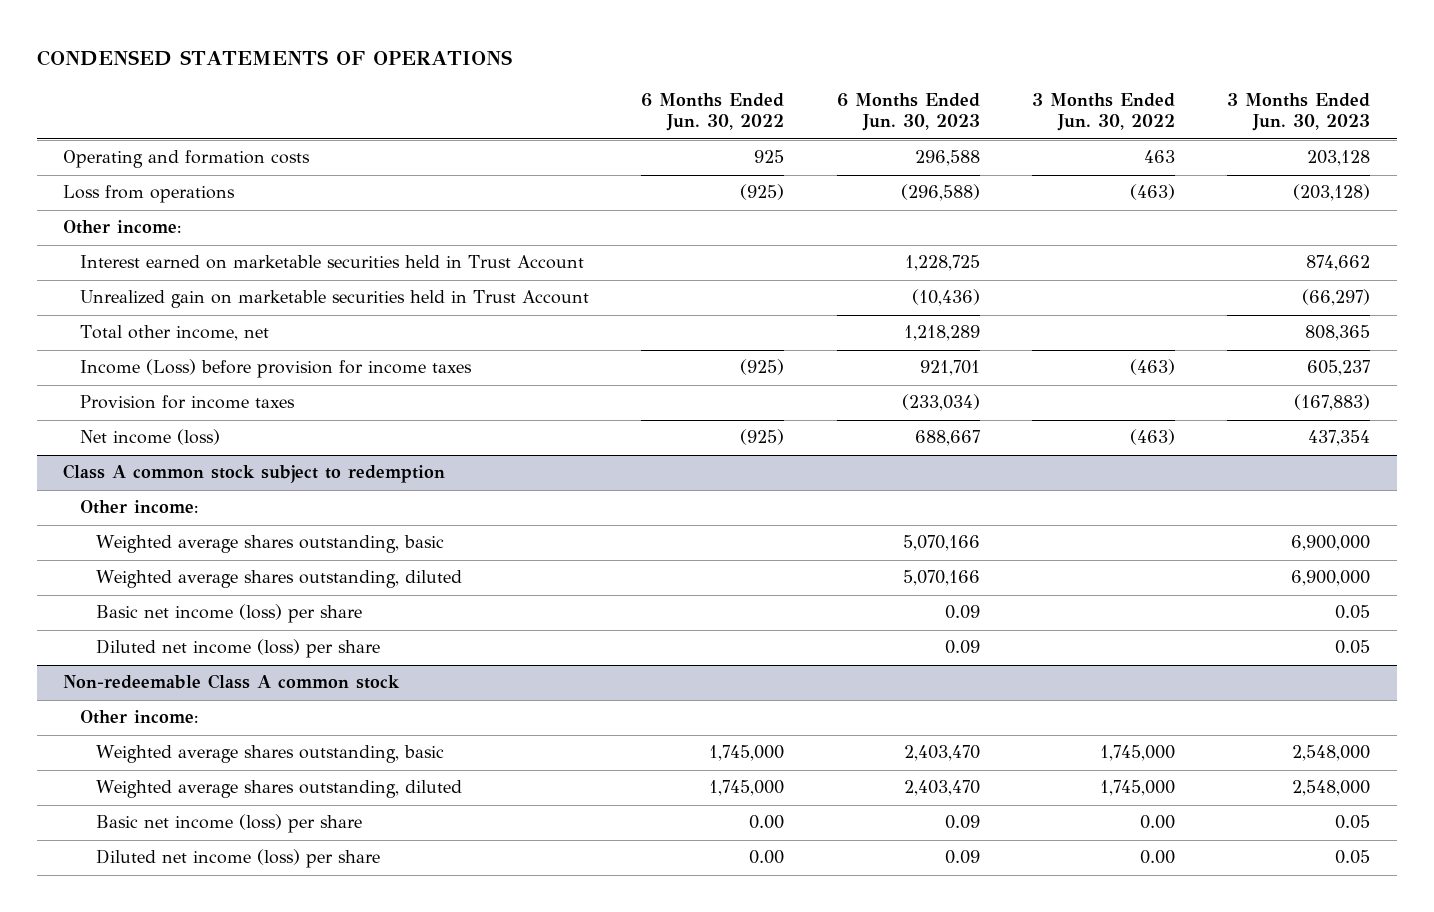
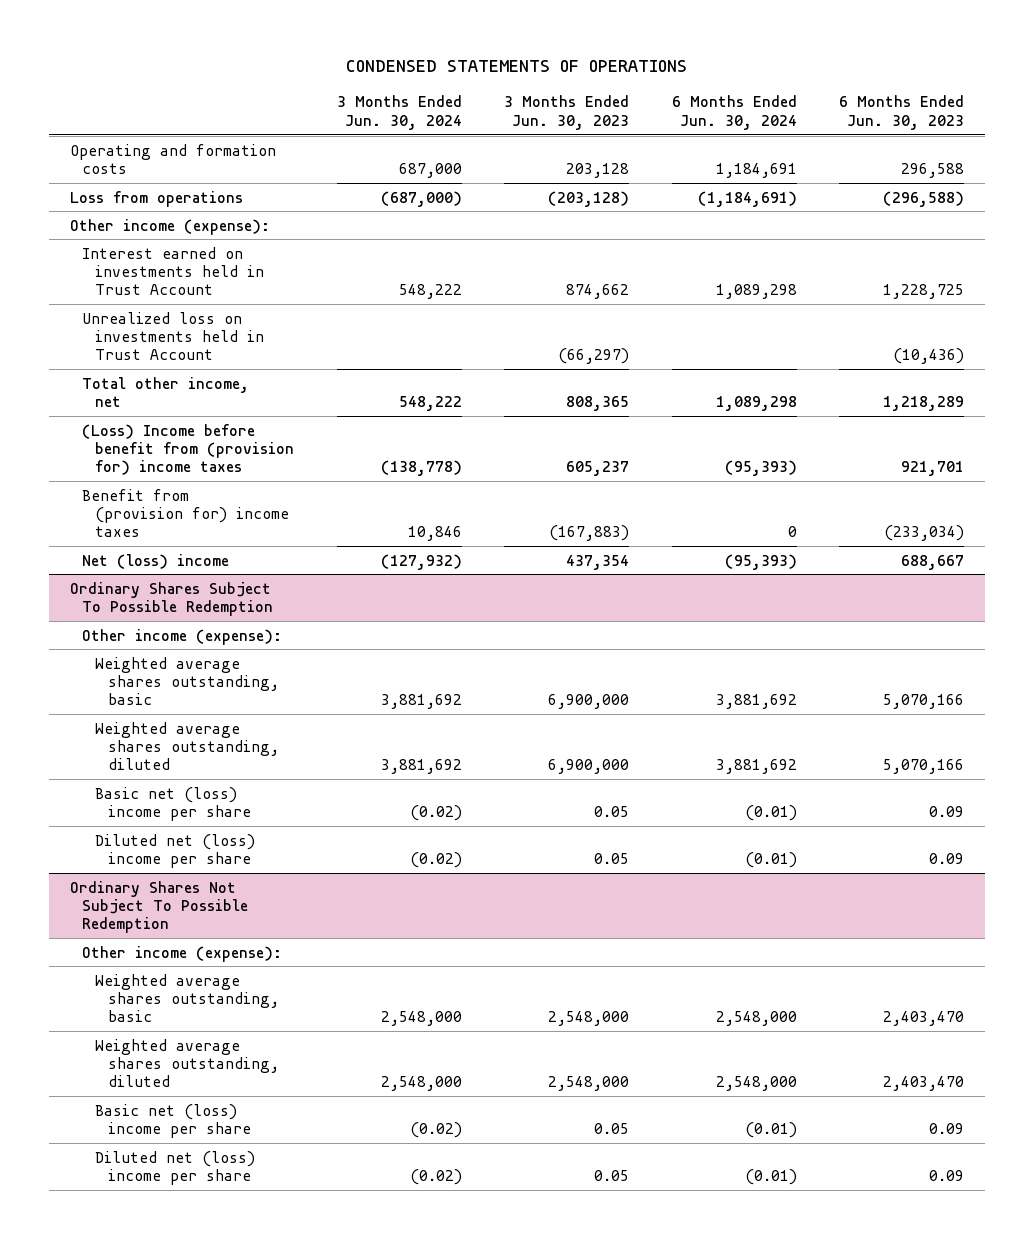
- | 6 Months Ended Jun. 30, 2022 | 6 Months Ended Jun. 30, 2023 | 3 Months Ended Jun. 30, 2022 | 3 Months Ended Jun. 30, 2023
+ | 3 Months Ended Jun. 30, 2024 | 3 Months Ended Jun. 30, 2023 | 6 Months Ended Jun. 30, 2024 | 6 Months Ended Jun. 30, 2023
- Other income:
- Interest earned on marketable securities held in Trust Account | | 1,228,725 | | 874,662
- Unrealized gain on marketable securities held in Trust Account | | (10,436) | | (66,297)
+ Other income (expense):
+ Interest earned on investments held in Trust Account | 548,222 | 874,662 | 1,089,298 | 1,228,725
+ Unrealized loss on investments held in Trust Account | | (66,297) | | (10,436)
- Income (Loss) before provision for income taxes | (925) | 921,701 | (463) | 605,237
- Provision for income taxes | | (233,034) | | (167,883)
- Net income (loss) | (925) | 688,667 | (463) | 437,354
- Class A common stock subject to redemption
- Other income:
+ (Loss) Income before benefit from (provision for) income taxes | (138,778) | 605,237 | (95,393) | 921,701
+ Benefit from (provision for) income taxes | 10,846 | (167,883) | 0 | (233,034)
+ Net (loss) income | (127,932) | 437,354 | (95,393) | 688,667
+ Ordinary Shares Subject To Possible Redemption
+ Other income (expense):
- Basic net income (loss) per share | | 0.09 | | 0.05
- Diluted net income (loss) per share | | 0.09 | | 0.05
- Non-redeemable Class A common stock
- Other income:
+ Basic net (loss) income per share | (0.02) | 0.05 | (0.01) | 0.09
+ Diluted net (loss) income per share | (0.02) | 0.05 | (0.01) | 0.09
+ Ordinary Shares Not Subject To Possible Redemption
+ Other income (expense):
- Basic net income (loss) per share | 0.00 | 0.09 | 0.00 | 0.05
- Diluted net income (loss) per share | 0.00 | 0.09 | 0.00 | 0.05
+ Basic net (loss) income per share | (0.02) | 0.05 | (0.01) | 0.09
+ Diluted net (loss) income per share | (0.02) | 0.05 | (0.01) | 0.09

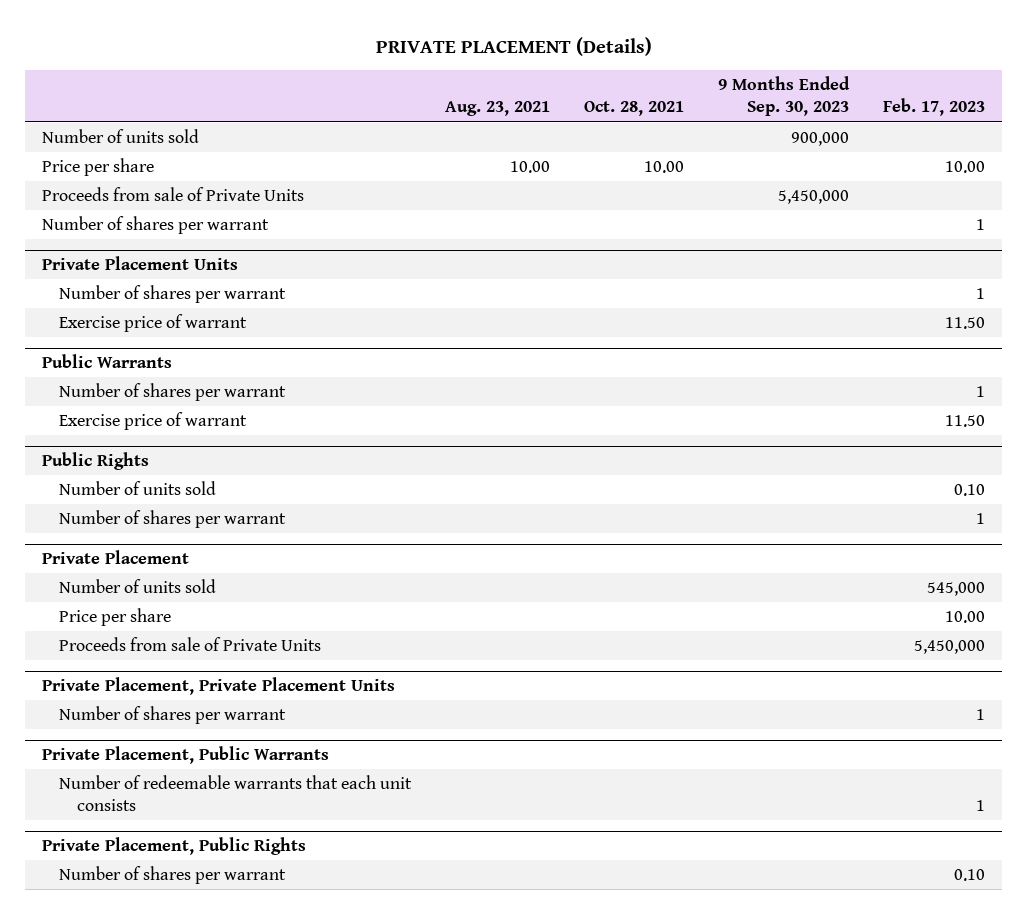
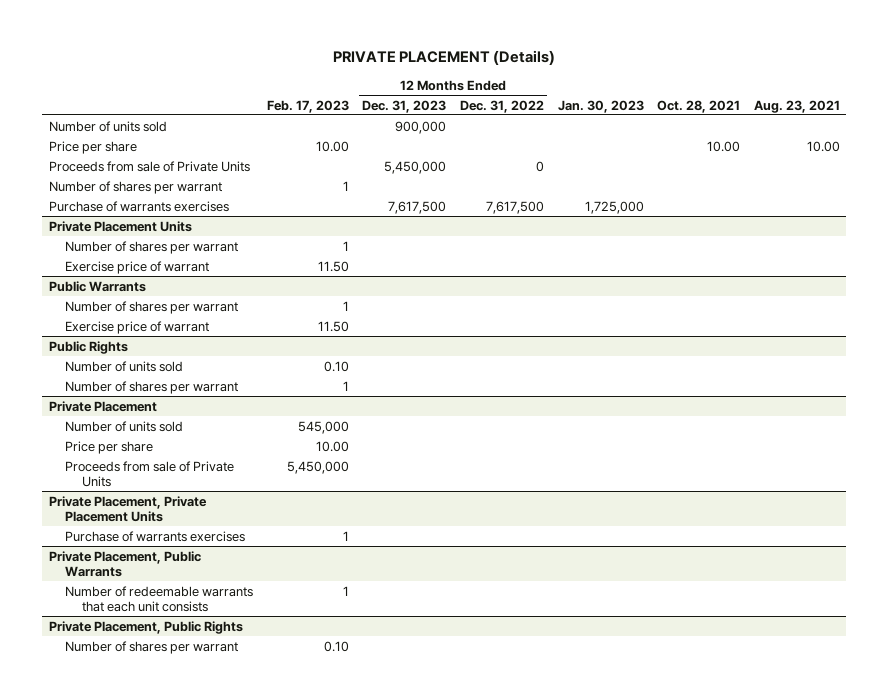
- | Aug. 23, 2021 | Oct. 28, 2021 | 9 Months Ended Sep. 30, 2023 | Feb. 17, 2023
+ | Feb. 17, 2023 | 12 Months Ended Dec. 31, 2023 | 12 Months Ended Dec. 31, 2022 | Jan. 30, 2023 | Oct. 28, 2021 | Aug. 23, 2021
+ Purchase of warrants exercises | | 7,617,500 | 7,617,500 | 1,725,000 | |
@ Private Placement, Private Placement Units
- Number of shares per warrant | | | | 1
+ Purchase of warrants exercises | 1 | | | | |

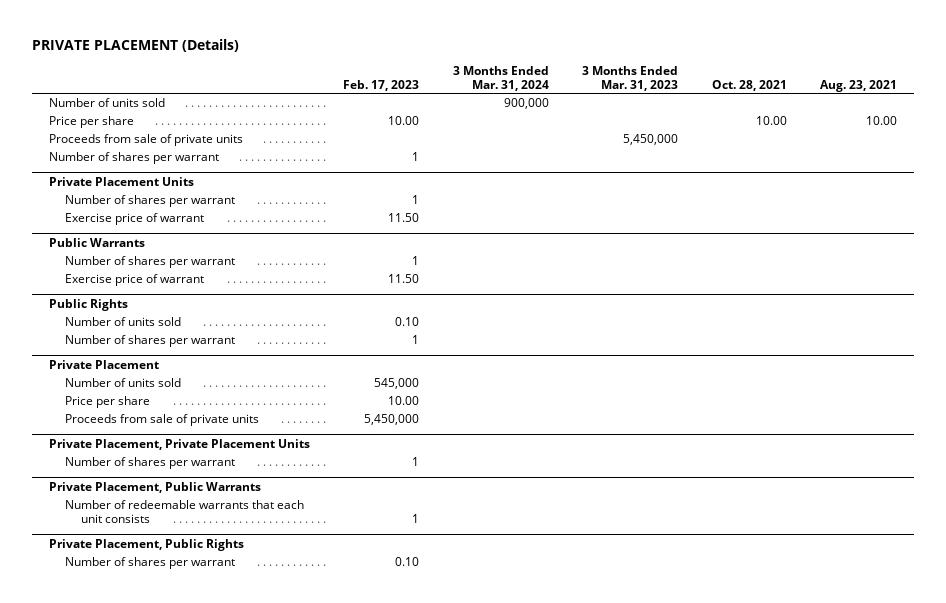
- | Feb. 17, 2023 | 12 Months Ended Dec. 31, 2023 | 12 Months Ended Dec. 31, 2022 | Jan. 30, 2023 | Oct. 28, 2021 | Aug. 23, 2021
+ | Feb. 17, 2023 | 3 Months Ended Mar. 31, 2024 | 3 Months Ended Mar. 31, 2023 | Oct. 28, 2021 | Aug. 23, 2021
- Proceeds from sale of Private Units | | 5,450,000 | 0 | | |
+ Proceeds from sale of private units | | | 5,450,000 | |
- Purchase of warrants exercises | | 7,617,500 | 7,617,500 | 1,725,000 | |
@ Private Placement
- Proceeds from sale of Private Units | 5,450,000 | | | | |
+ Proceeds from sale of private units | 5,450,000 | | | |
@ Private Placement, Private Placement Units
- Purchase of warrants exercises | 1 | | | | |
+ Number of shares per warrant | 1 | | | |

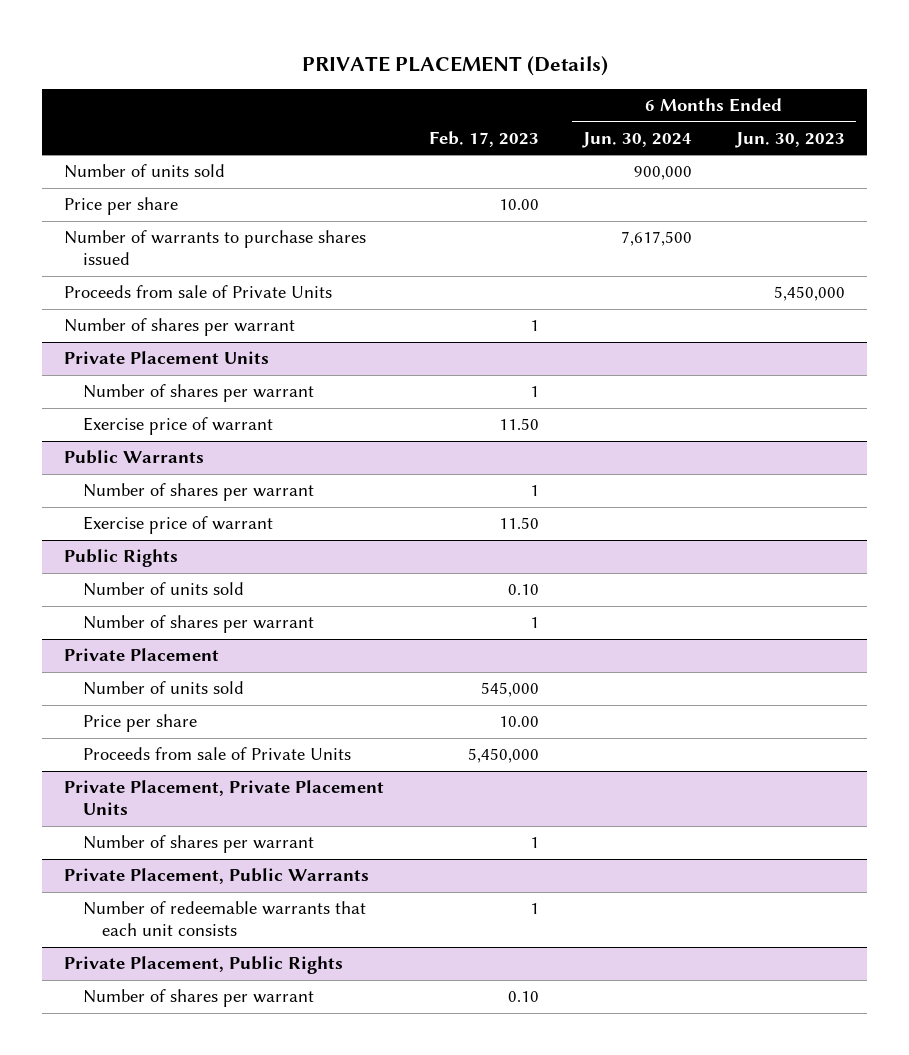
- | Feb. 17, 2023 | 3 Months Ended Mar. 31, 2024 | 3 Months Ended Mar. 31, 2023 | Oct. 28, 2021 | Aug. 23, 2021
+ | Feb. 17, 2023 | 6 Months Ended Jun. 30, 2024 | 6 Months Ended Jun. 30, 2023
- Proceeds from sale of private units | | | 5,450,000 | |
+ Number of warrants to purchase shares issued | | 7,617,500 |
+ Proceeds from sale of Private Units | | | 5,450,000
@ Private Placement
- Proceeds from sale of private units | 5,450,000 | | | |
+ Proceeds from sale of Private Units | 5,450,000 | |

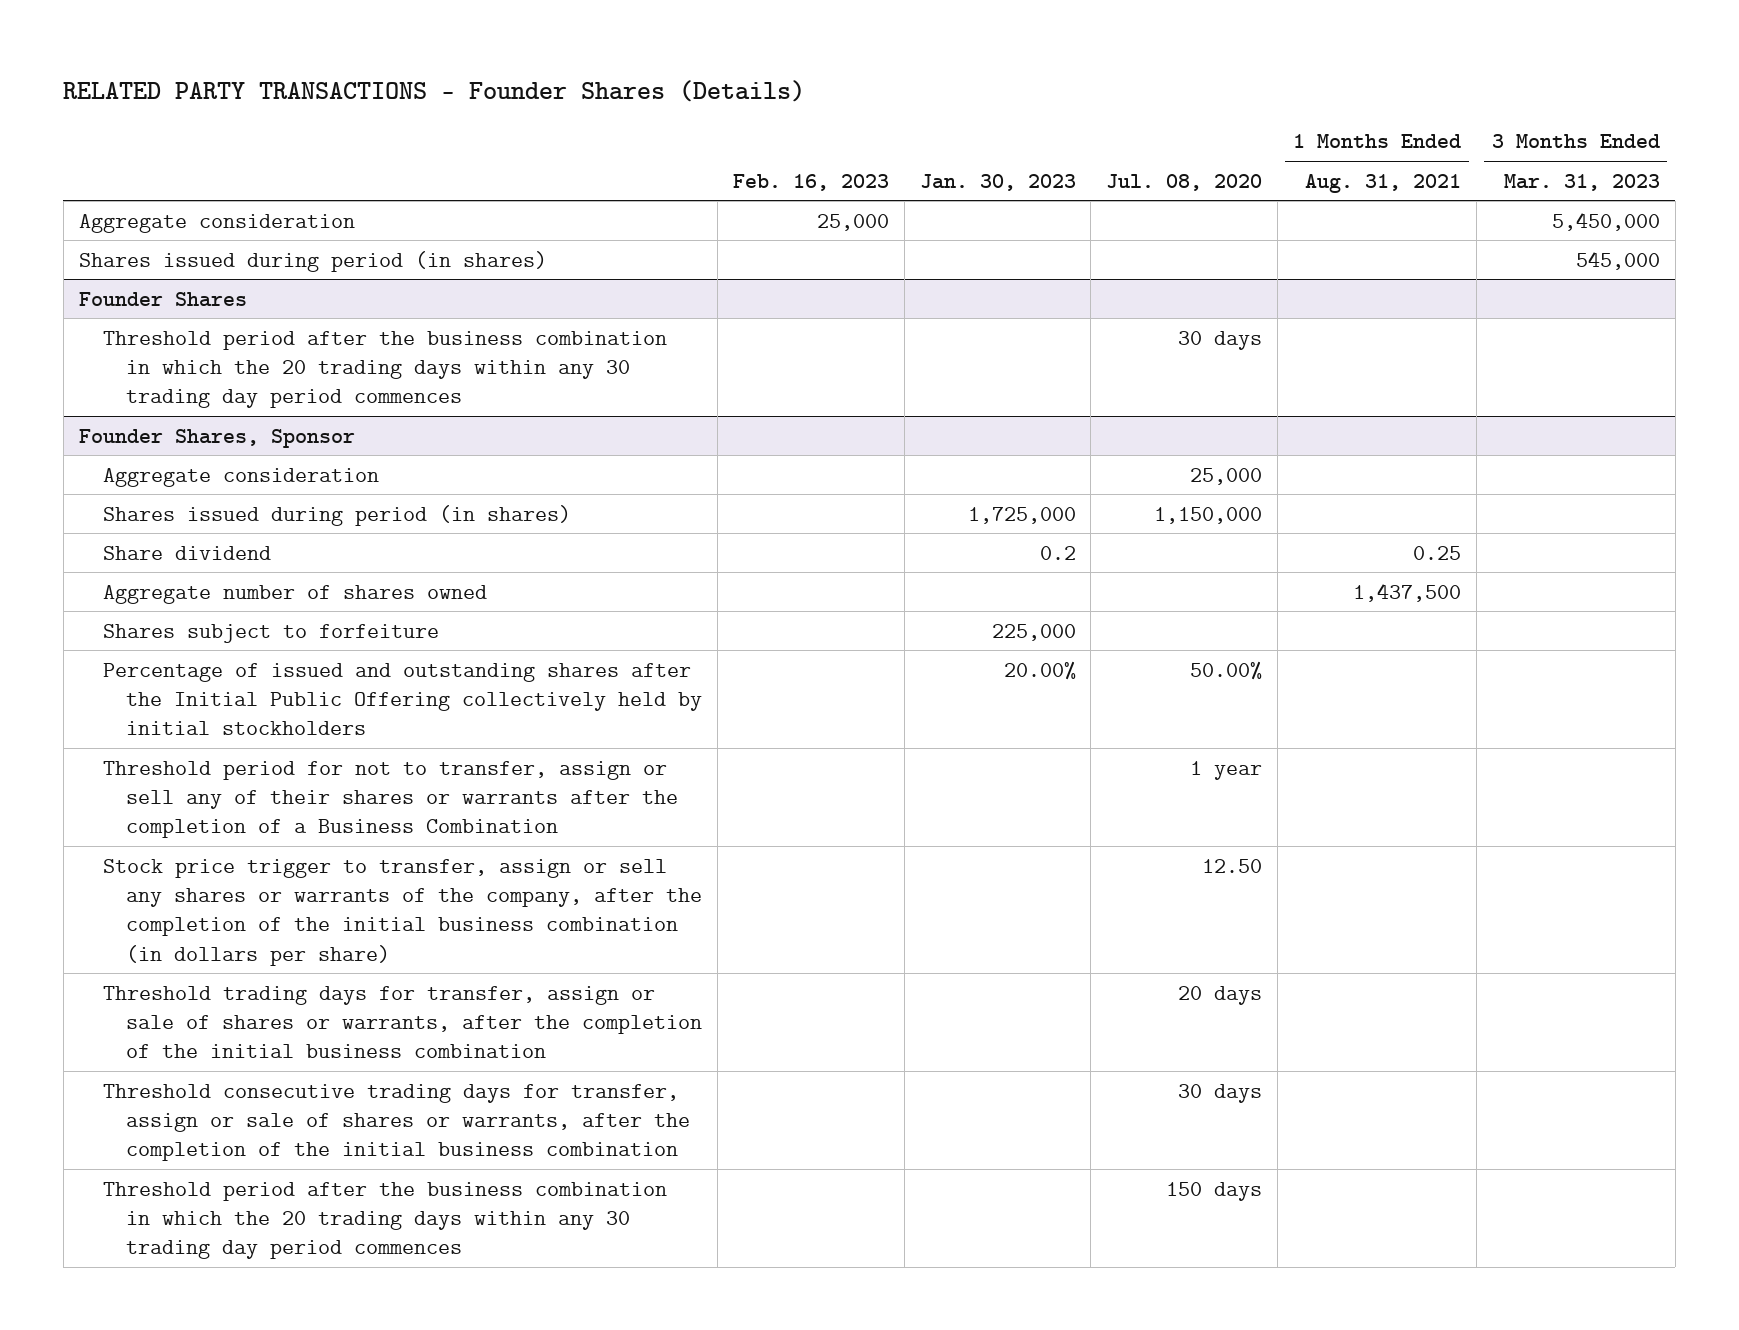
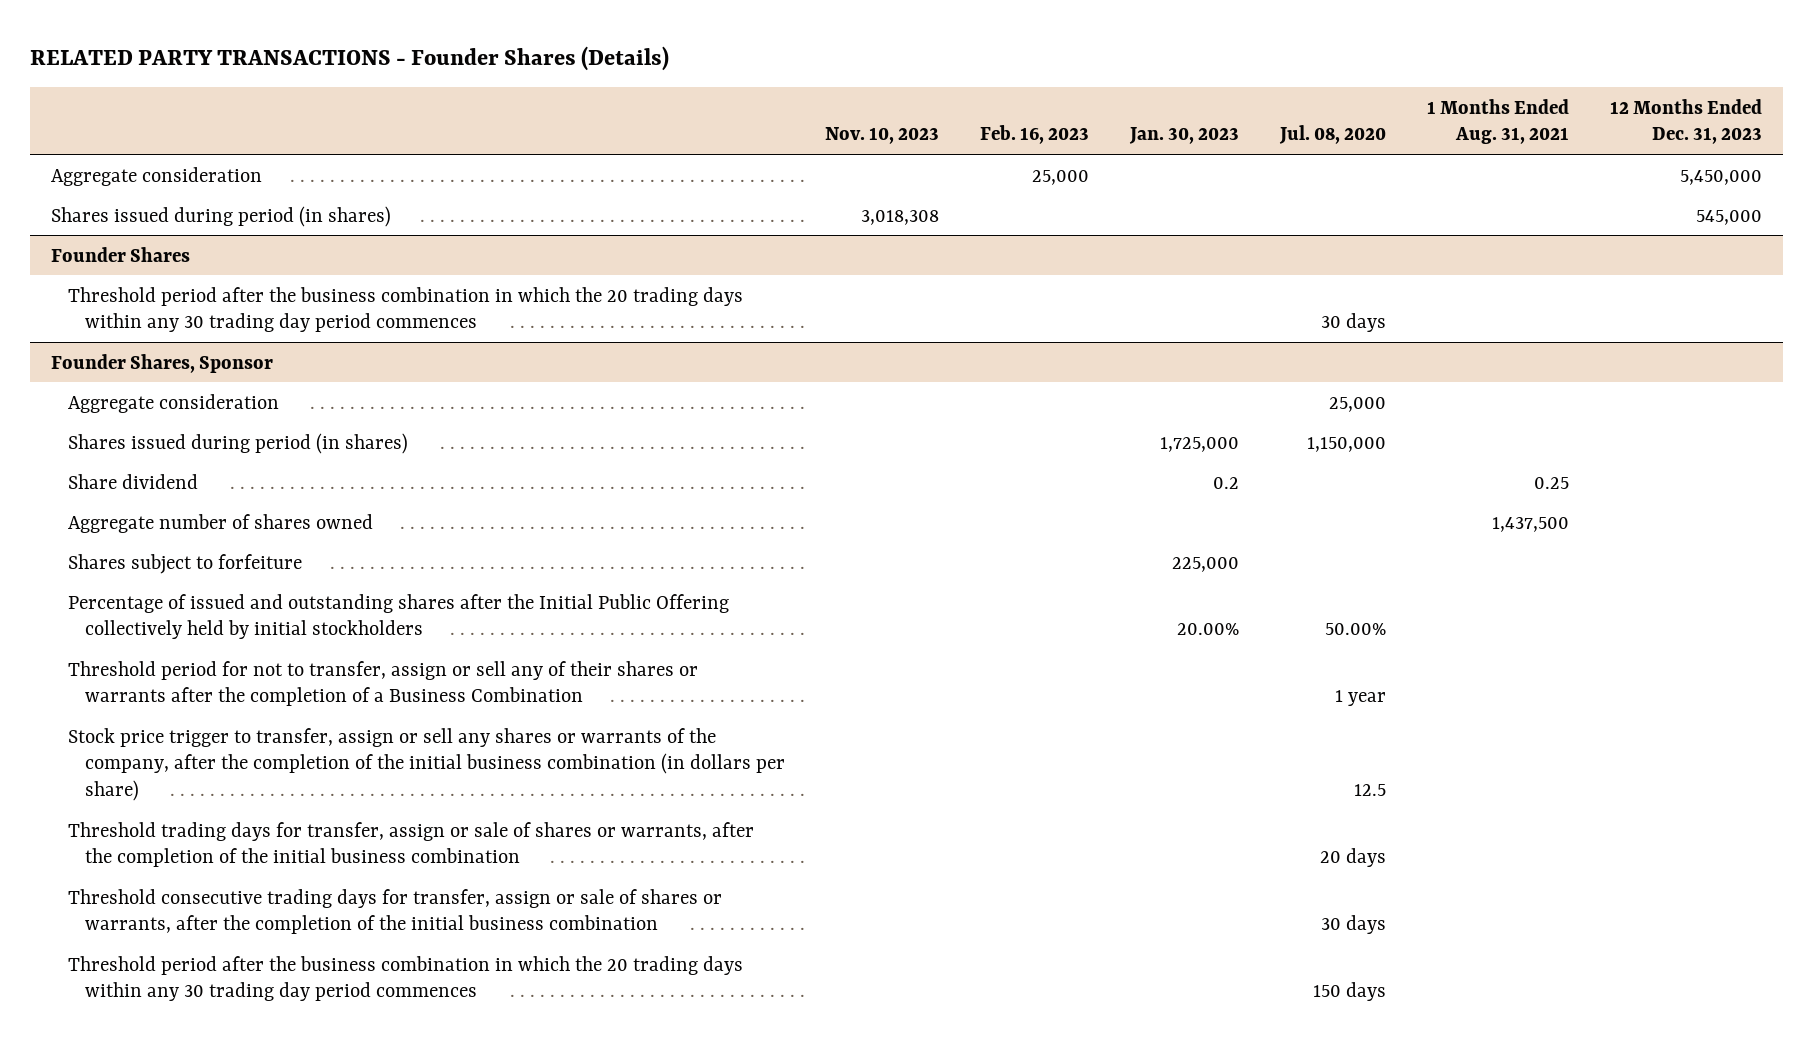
- | Feb. 16, 2023 | Jan. 30, 2023 | Jul. 08, 2020 | 1 Months Ended Aug. 31, 2021 | 3 Months Ended Mar. 31, 2023
+ | Nov. 10, 2023 | Feb. 16, 2023 | Jan. 30, 2023 | Jul. 08, 2020 | 1 Months Ended Aug. 31, 2021 | 12 Months Ended Dec. 31, 2023
@ Founder Shares, Sponsor
- Stock price trigger to transfer, assign or sell any shares or warrants of the company, after the completion of the initial business combination (in dollars per share) | | | 12.50 | |
+ Stock price trigger to transfer, assign or sell any shares or warrants of the company, after the completion of the initial business combination (in dollars per share) | | | | 12.5 | |

